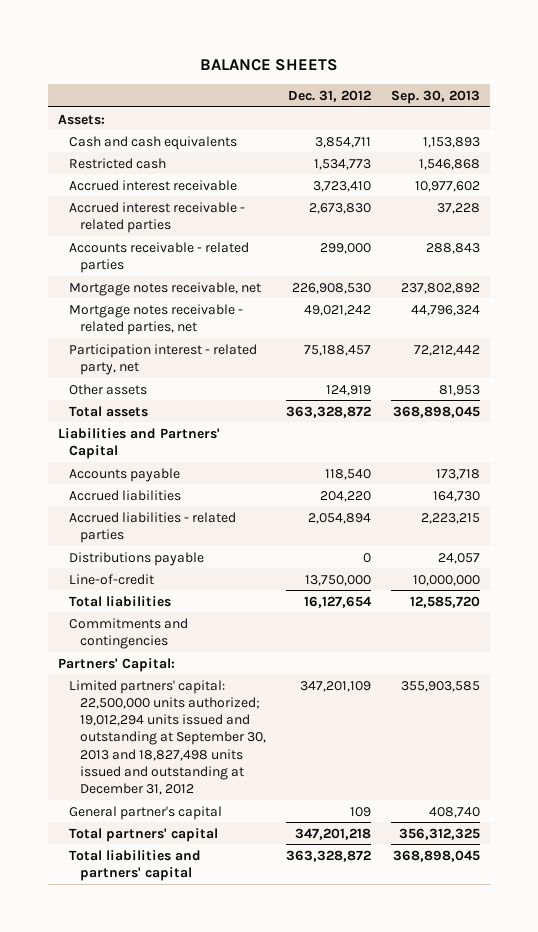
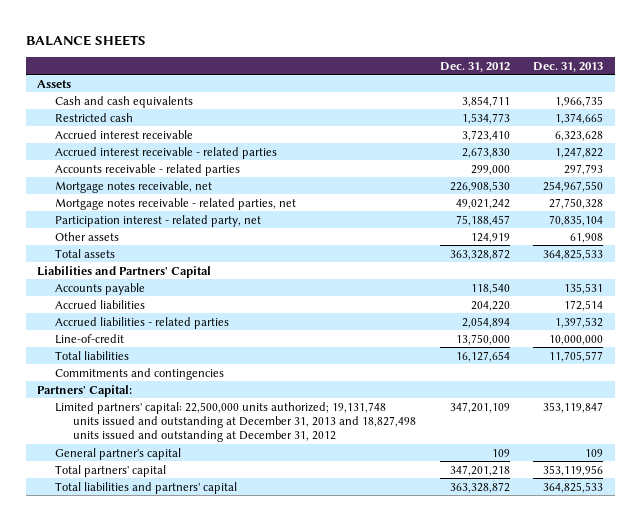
- | Dec. 31, 2012 | Sep. 30, 2013
+ | Dec. 31, 2012 | Dec. 31, 2013
- Assets:
+ Assets
- Distributions payable | 0 | 24,057
- Limited partners' capital: 22,500,000 units authorized; 19,012,294 units issued and outstanding at September 30, 2013 and 18,827,498 units issued and outstanding at December 31, 2012 | 347,201,109 | 355,903,585
+ Limited partners' capital: 22,500,000 units authorized; 19,131,748 units issued and outstanding at December 31, 2013 and 18,827,498 units issued and outstanding at December 31, 2012 | 347,201,109 | 353,119,847

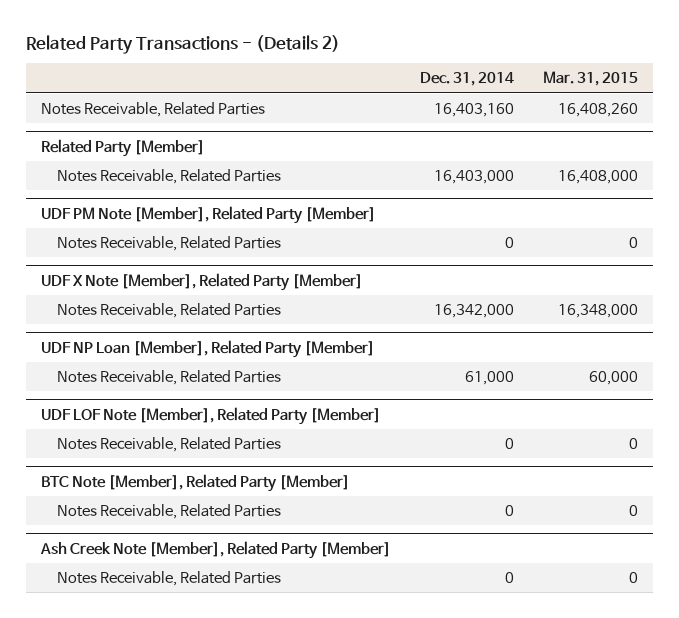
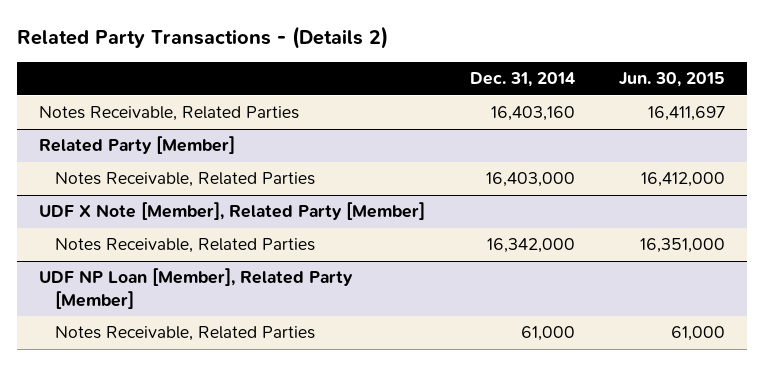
- | Dec. 31, 2014 | Mar. 31, 2015
+ | Dec. 31, 2014 | Jun. 30, 2015
- UDF PM Note [Member], Related Party [Member]
- Notes Receivable, Related Parties | 0 | 0
- UDF LOF Note [Member], Related Party [Member]
- Notes Receivable, Related Parties | 0 | 0
- BTC Note [Member], Related Party [Member]
- Notes Receivable, Related Parties | 0 | 0
- Ash Creek Note [Member], Related Party [Member]
- Notes Receivable, Related Parties | 0 | 0

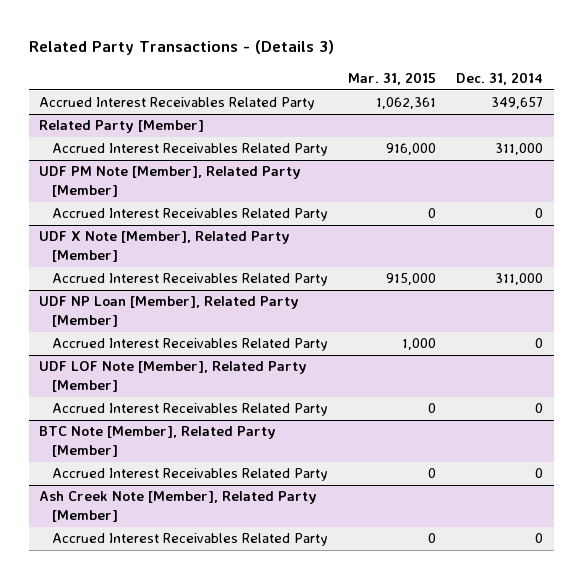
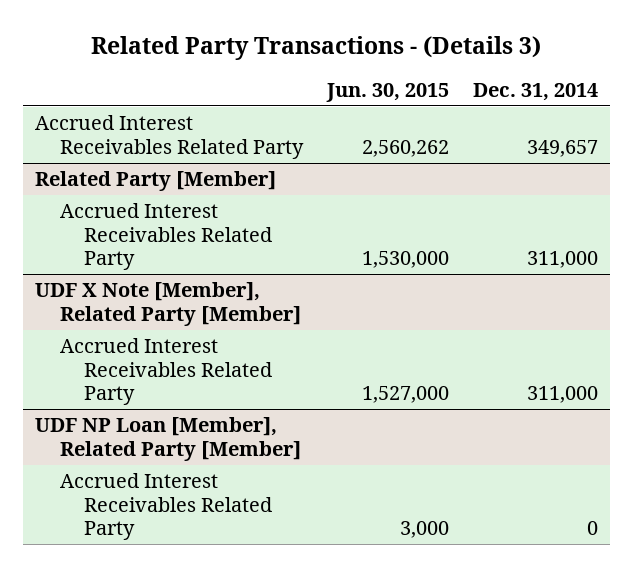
- | Mar. 31, 2015 | Dec. 31, 2014
+ | Jun. 30, 2015 | Dec. 31, 2014
- UDF PM Note [Member], Related Party [Member]
- Accrued Interest Receivables Related Party | 0 | 0
- UDF LOF Note [Member], Related Party [Member]
- Accrued Interest Receivables Related Party | 0 | 0
- BTC Note [Member], Related Party [Member]
- Accrued Interest Receivables Related Party | 0 | 0
- Ash Creek Note [Member], Related Party [Member]
- Accrued Interest Receivables Related Party | 0 | 0

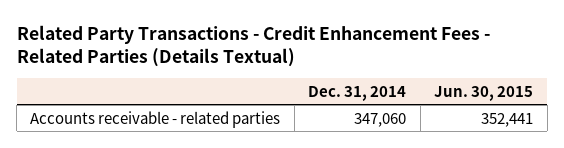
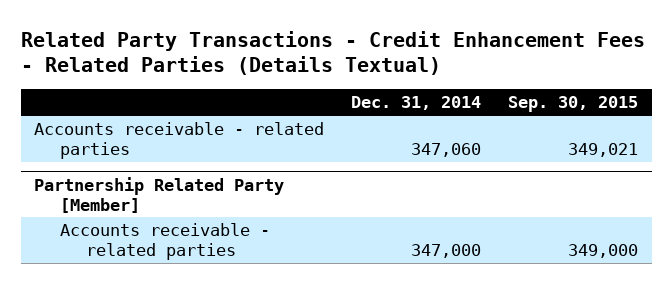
- | Dec. 31, 2014 | Jun. 30, 2015
+ | Dec. 31, 2014 | Sep. 30, 2015
+ Partnership Related Party [Member]
+ Accounts receivable - related parties | 347,000 | 349,000

